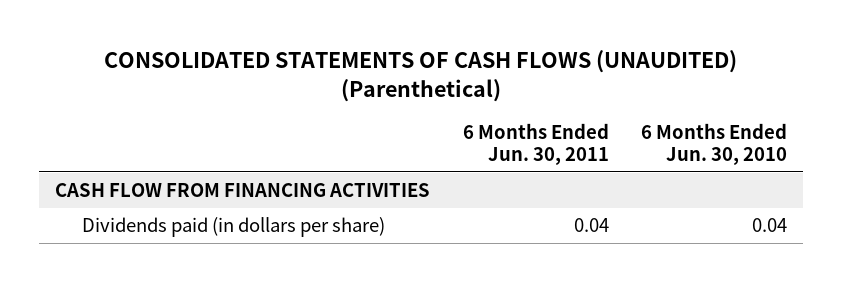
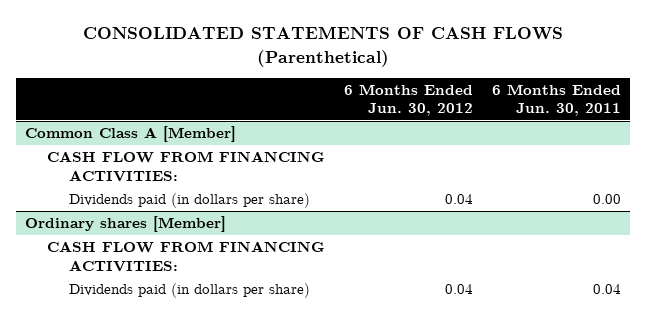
- CONSOLIDATED STATEMENTS OF CASH FLOWS (UNAUDITED) (Parenthetical)
+ CONSOLIDATED STATEMENTS OF CASH FLOWS (Parenthetical)
- | 6 Months Ended Jun. 30, 2011 | 6 Months Ended Jun. 30, 2010
+ | 6 Months Ended Jun. 30, 2012 | 6 Months Ended Jun. 30, 2011
- CASH FLOW FROM FINANCING ACTIVITIES
+ Common Class A [Member]
+ CASH FLOW FROM FINANCING ACTIVITIES:
+ Dividends paid (in dollars per share) | 0.04 | 0.00
+ Ordinary shares [Member]
+ CASH FLOW FROM FINANCING ACTIVITIES:

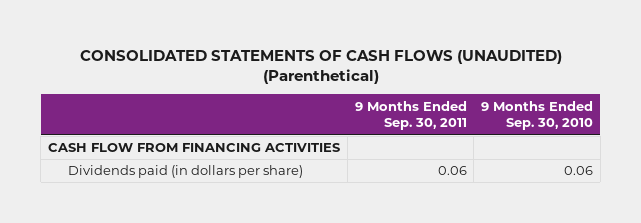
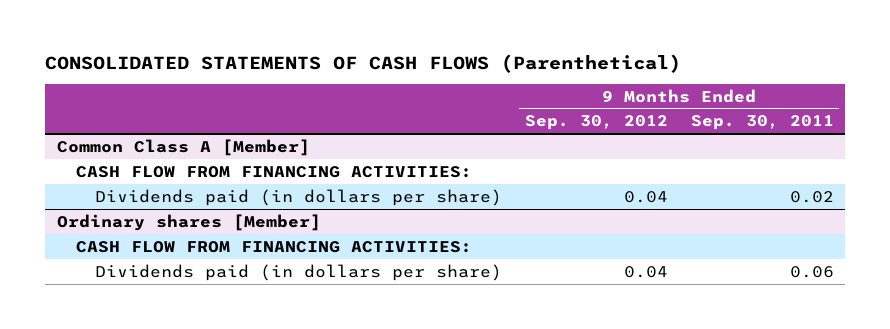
- CONSOLIDATED STATEMENTS OF CASH FLOWS (UNAUDITED) (Parenthetical)
+ CONSOLIDATED STATEMENTS OF CASH FLOWS (Parenthetical)
- | 9 Months Ended Sep. 30, 2011 | 9 Months Ended Sep. 30, 2010
+ | 9 Months Ended Sep. 30, 2012 | 9 Months Ended Sep. 30, 2011
- CASH FLOW FROM FINANCING ACTIVITIES
+ Common Class A [Member]
+ CASH FLOW FROM FINANCING ACTIVITIES:
+ Dividends paid (in dollars per share) | 0.04 | 0.02
+ Ordinary shares [Member]
+ CASH FLOW FROM FINANCING ACTIVITIES:

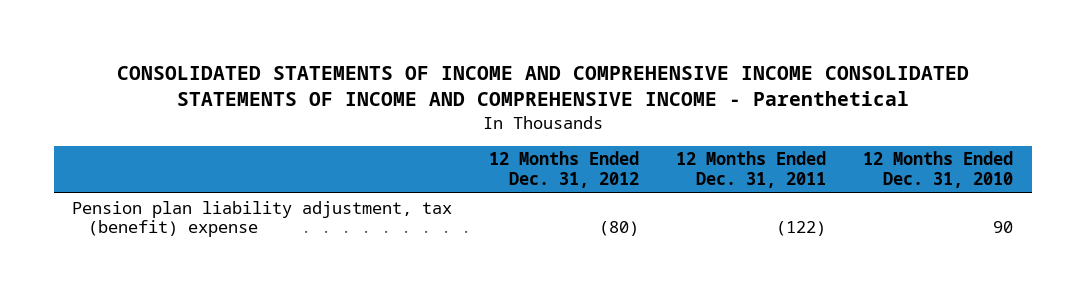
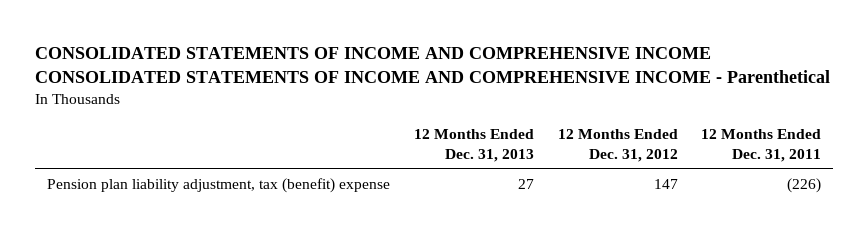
- | 12 Months Ended Dec. 31, 2012 | 12 Months Ended Dec. 31, 2011 | 12 Months Ended Dec. 31, 2010
+ | 12 Months Ended Dec. 31, 2013 | 12 Months Ended Dec. 31, 2012 | 12 Months Ended Dec. 31, 2011
- Pension plan liability adjustment, tax (benefit) expense | (80) | (122) | 90
+ Pension plan liability adjustment, tax (benefit) expense | 27 | 147 | (226)

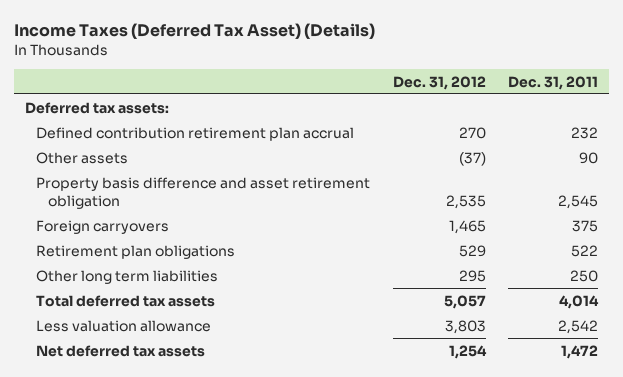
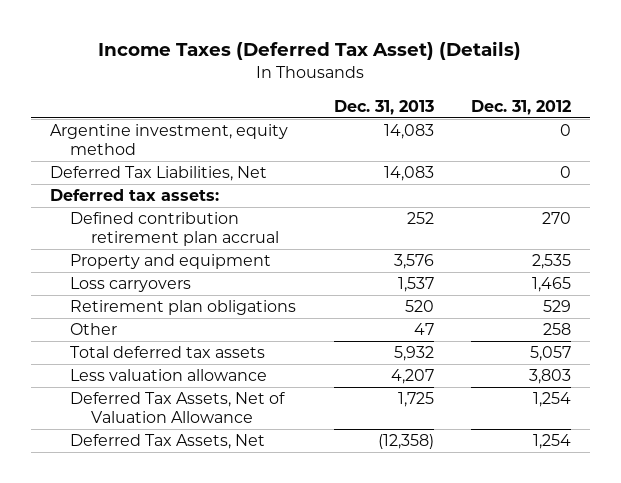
- | Dec. 31, 2012 | Dec. 31, 2011
+ | Dec. 31, 2013 | Dec. 31, 2012
+ Argentine investment, equity method | 14,083 | 0
+ Deferred Tax Liabilities, Net | 14,083 | 0
- Other assets | (37) | 90
- Property basis difference and asset retirement obligation | 2,535 | 2,545
- Foreign carryovers | 1,465 | 375
+ Property and equipment | 3,576 | 2,535
+ Loss carryovers | 1,537 | 1,465
- Other long term liabilities | 295 | 250
+ Other | 47 | 258
- Net deferred tax assets | 1,254 | 1,472
+ Deferred Tax Assets, Net of Valuation Allowance | 1,725 | 1,254
+ Deferred Tax Assets, Net | (12,358) | 1,254

